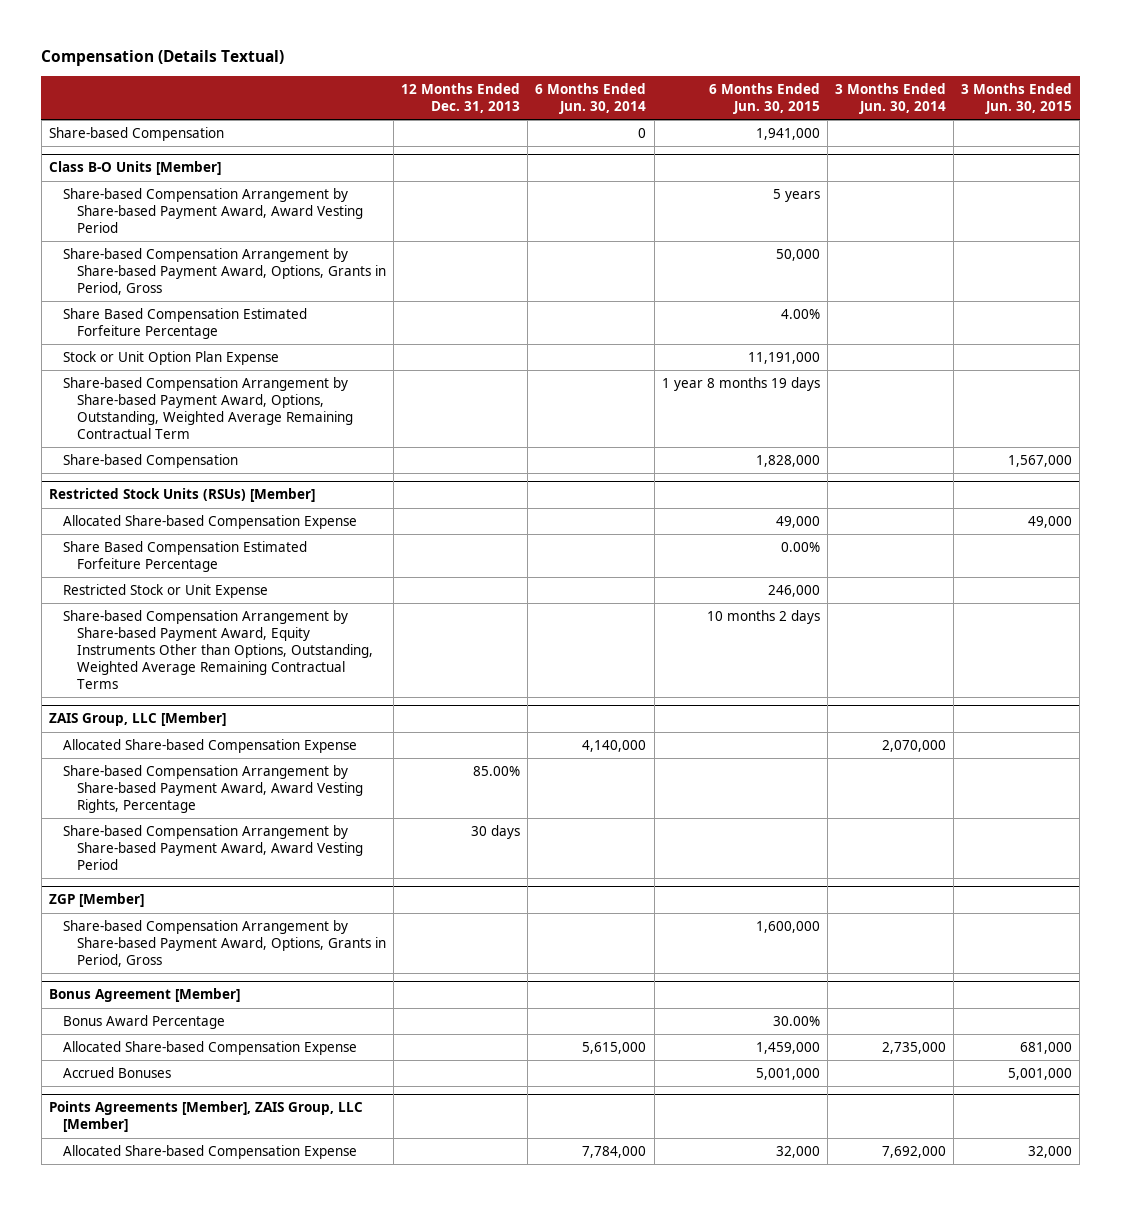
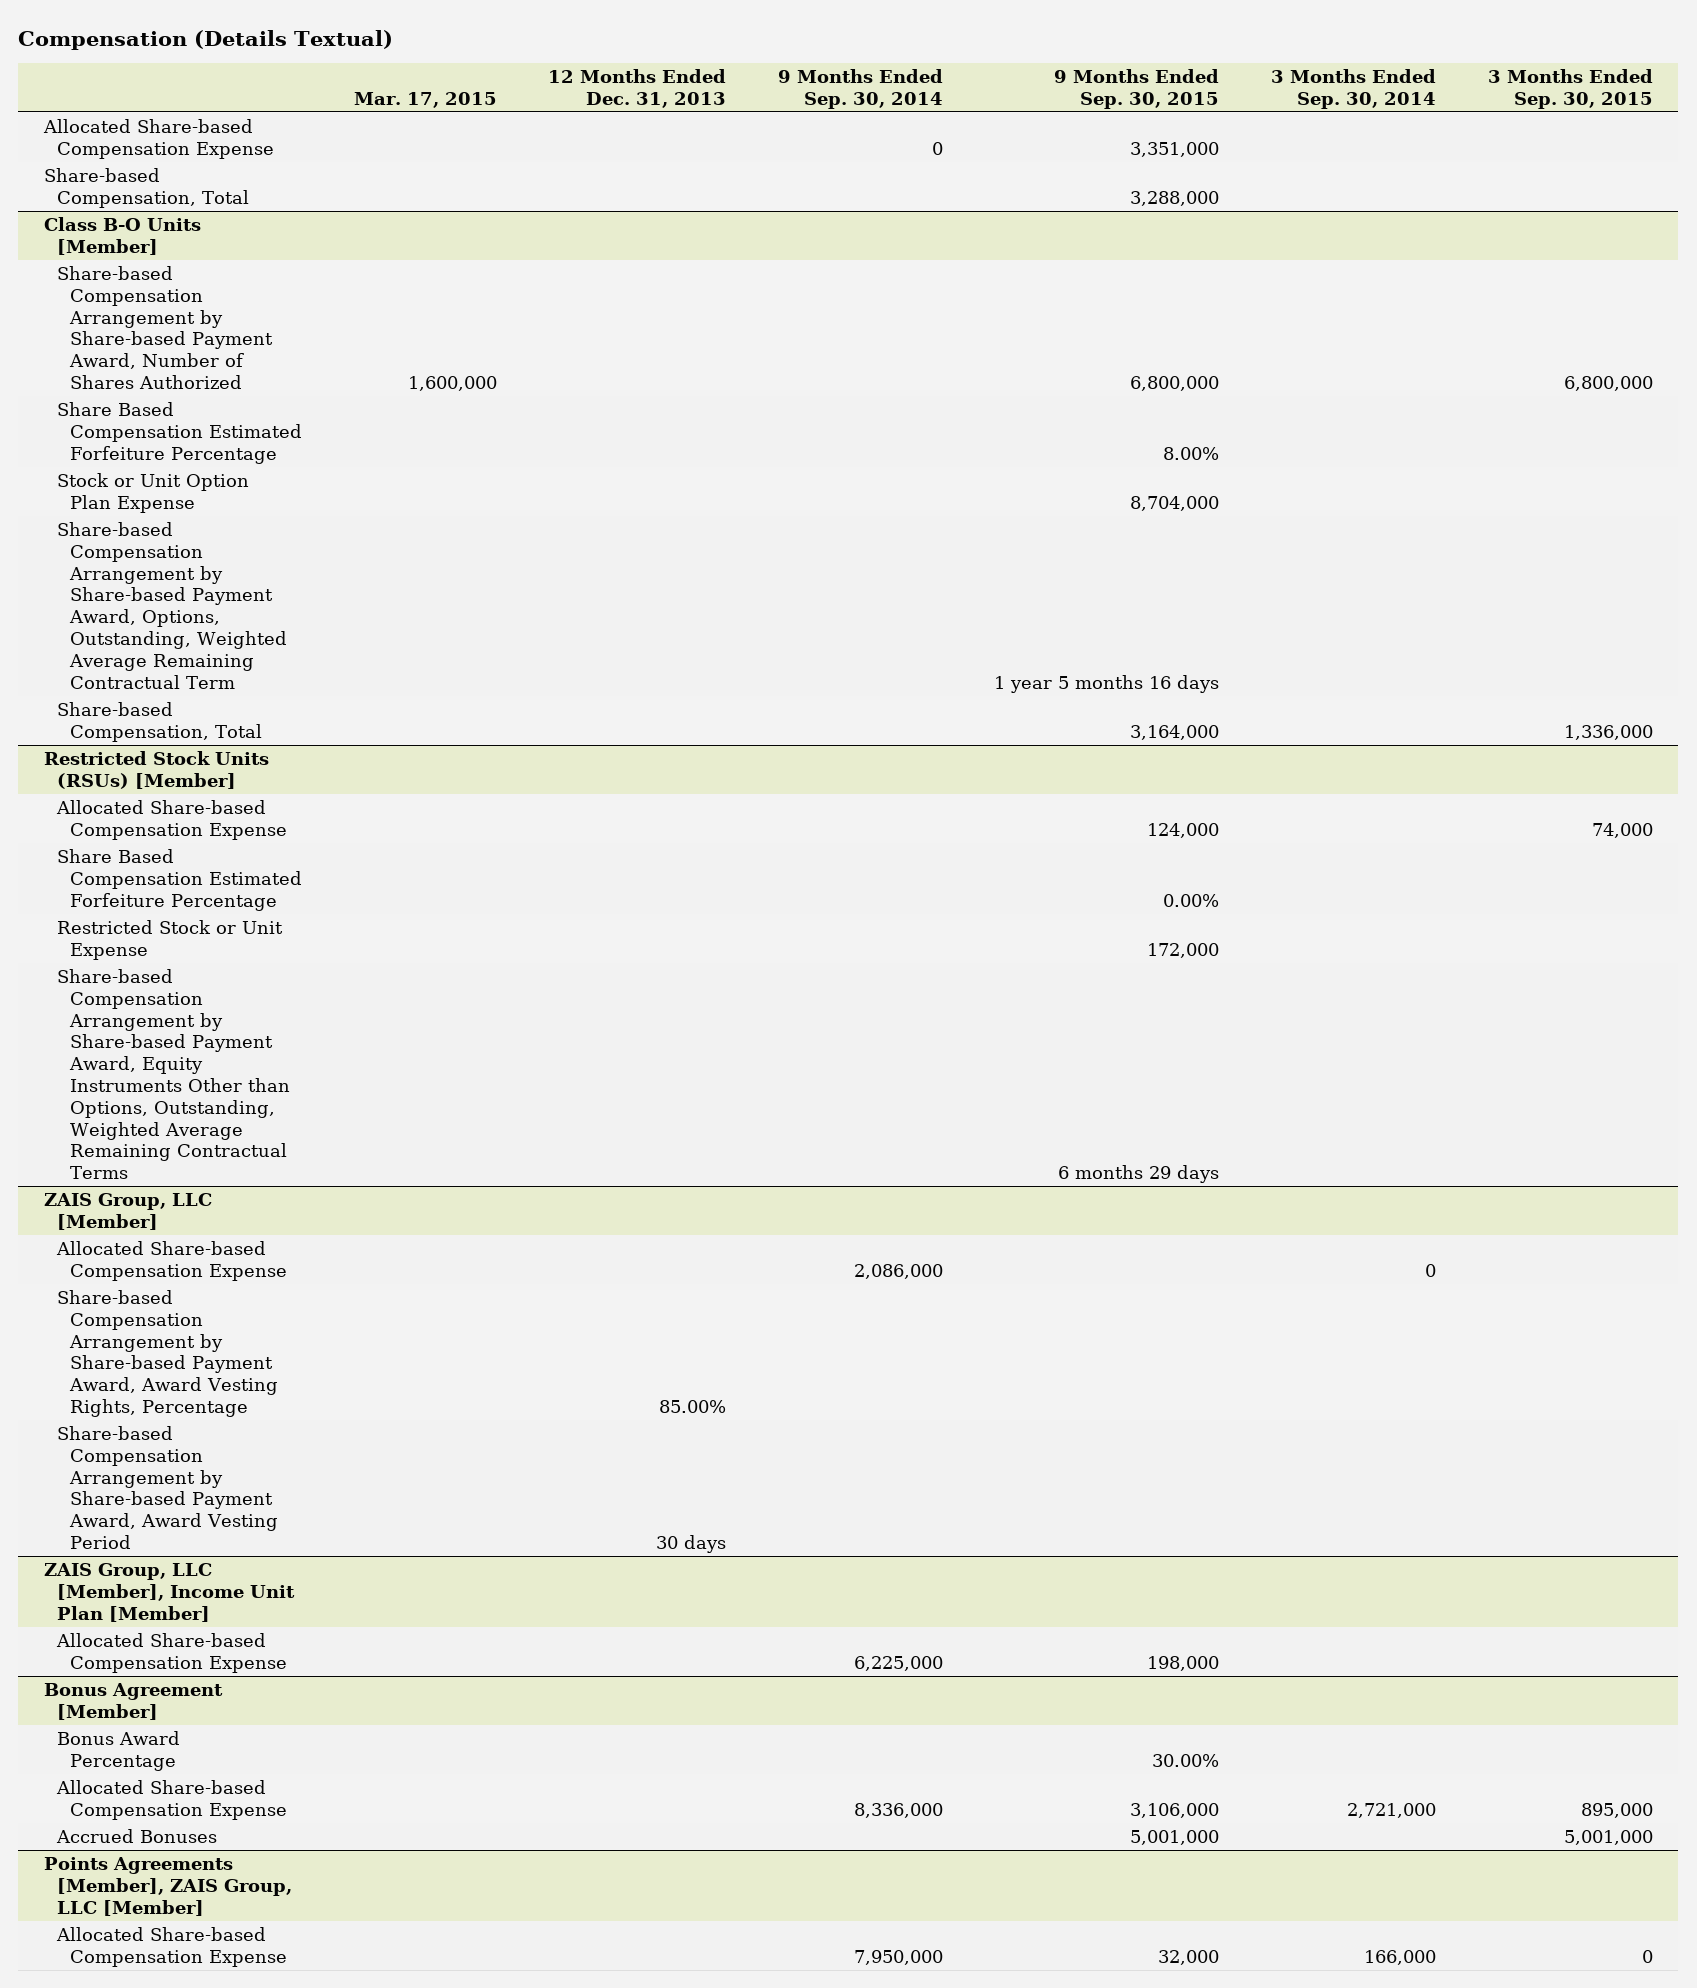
- | 12 Months Ended Dec. 31, 2013 | 6 Months Ended Jun. 30, 2014 | 6 Months Ended Jun. 30, 2015 | 3 Months Ended Jun. 30, 2014 | 3 Months Ended Jun. 30, 2015
+ | Mar. 17, 2015 | 12 Months Ended Dec. 31, 2013 | 9 Months Ended Sep. 30, 2014 | 9 Months Ended Sep. 30, 2015 | 3 Months Ended Sep. 30, 2014 | 3 Months Ended Sep. 30, 2015
- Share-based Compensation | | 0 | 1,941,000 | |
+ Allocated Share-based Compensation Expense | | | 0 | 3,351,000 | |
+ Share-based Compensation, Total | | | | 3,288,000 | |
@ Class B-O Units [Member]
- Share-based Compensation Arrangement by Share-based Payment Award, Award Vesting Period | | | 5 years | |
- Share-based Compensation Arrangement by Share-based Payment Award, Options, Grants in Period, Gross | | | 50,000 | |
+ Share-based Compensation Arrangement by Share-based Payment Award, Number of Shares Authorized | 1,600,000 | | | 6,800,000 | | 6,800,000
- Share-based Compensation | | | 1,828,000 | | 1,567,000
+ Share-based Compensation, Total | | | | 3,164,000 | | 1,336,000
- ZGP [Member]
- Share-based Compensation Arrangement by Share-based Payment Award, Options, Grants in Period, Gross | | | 1,600,000 | |
+ ZAIS Group, LLC [Member], Income Unit Plan [Member]
+ Allocated Share-based Compensation Expense | | | 6,225,000 | 198,000 | |

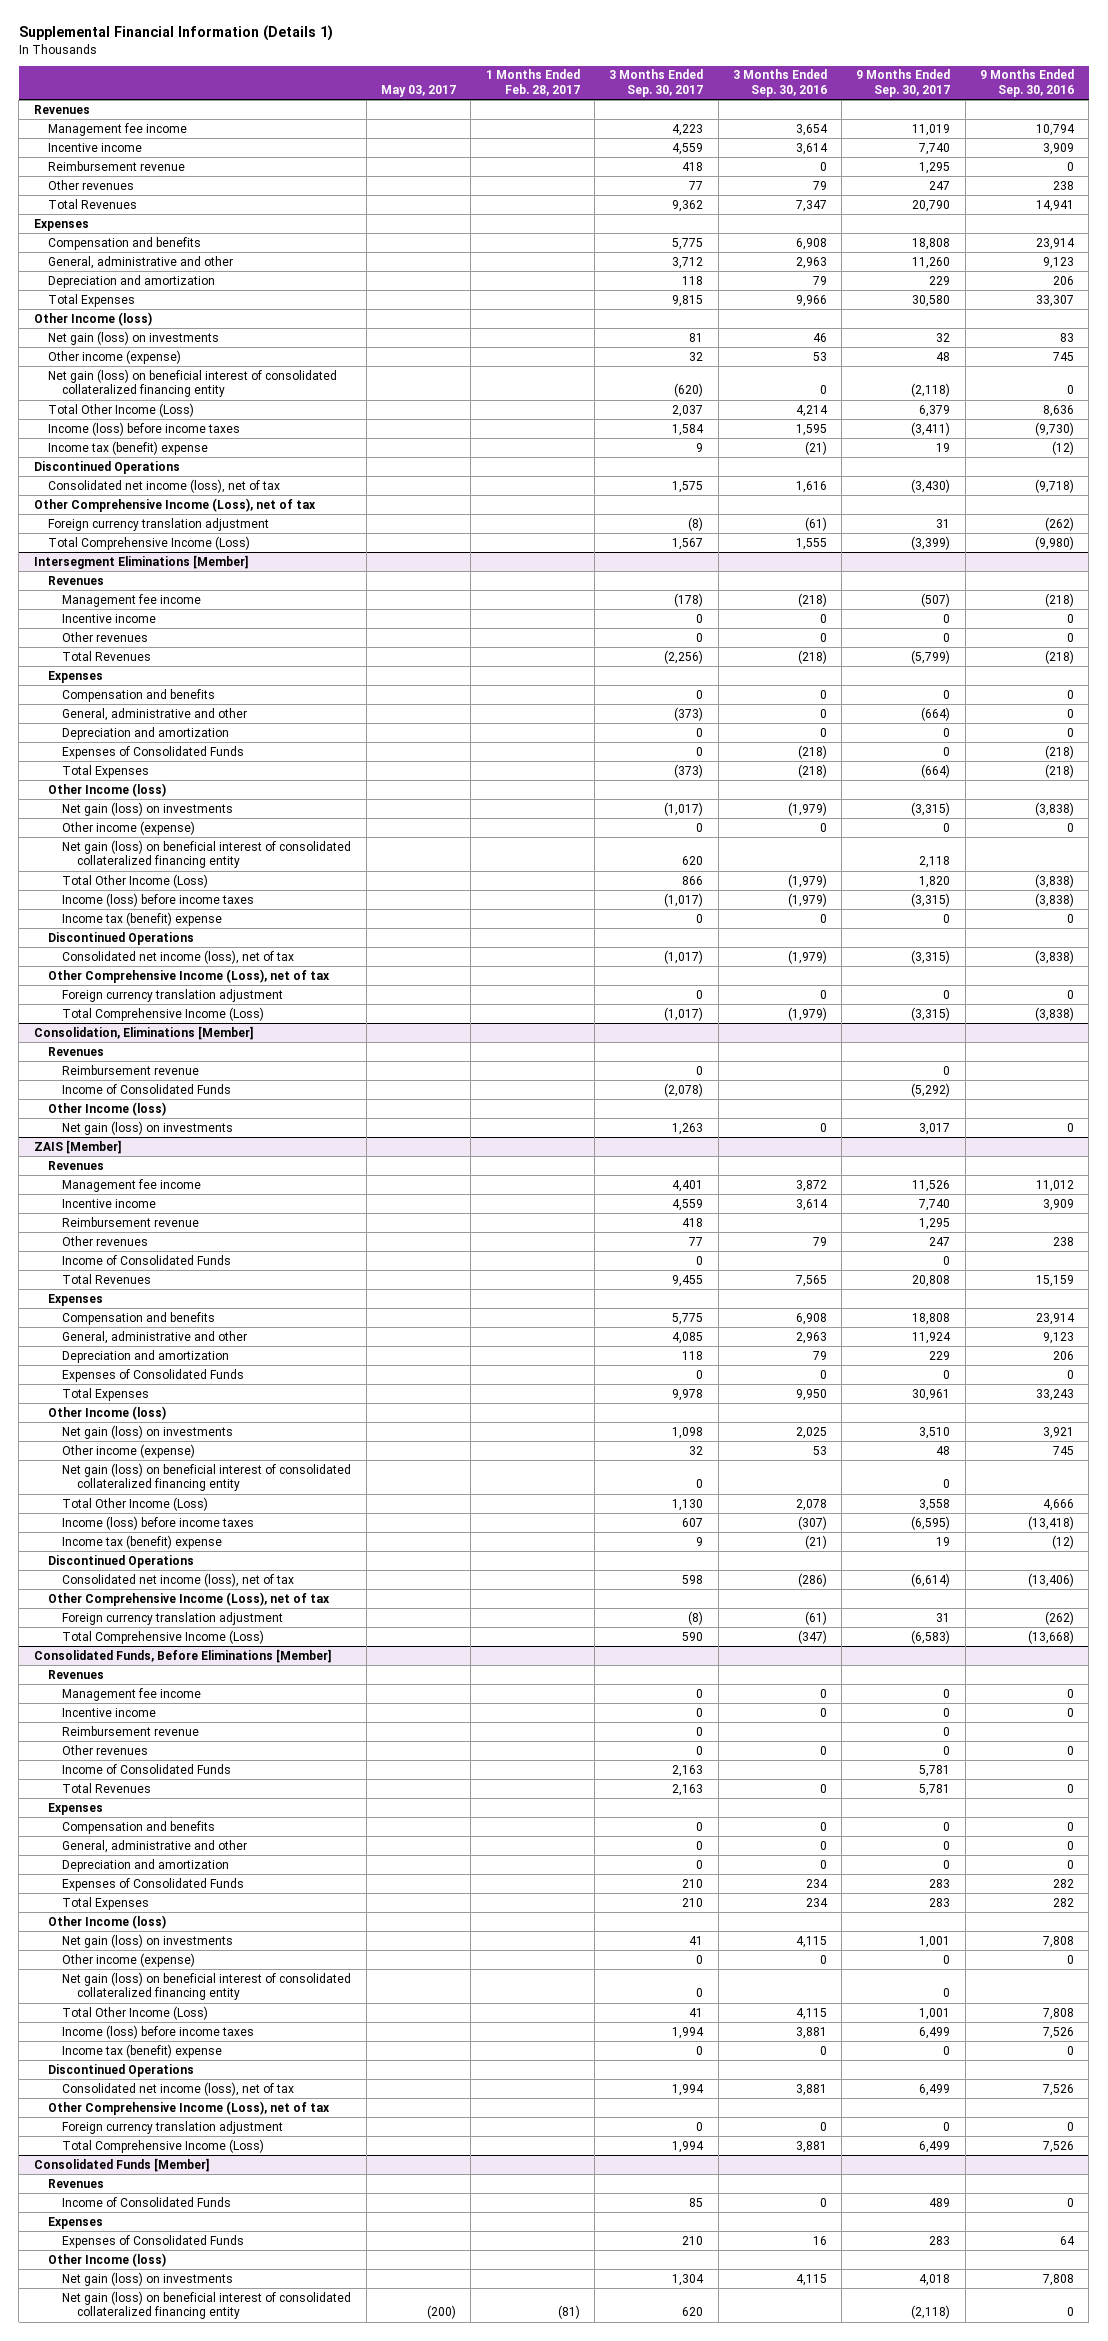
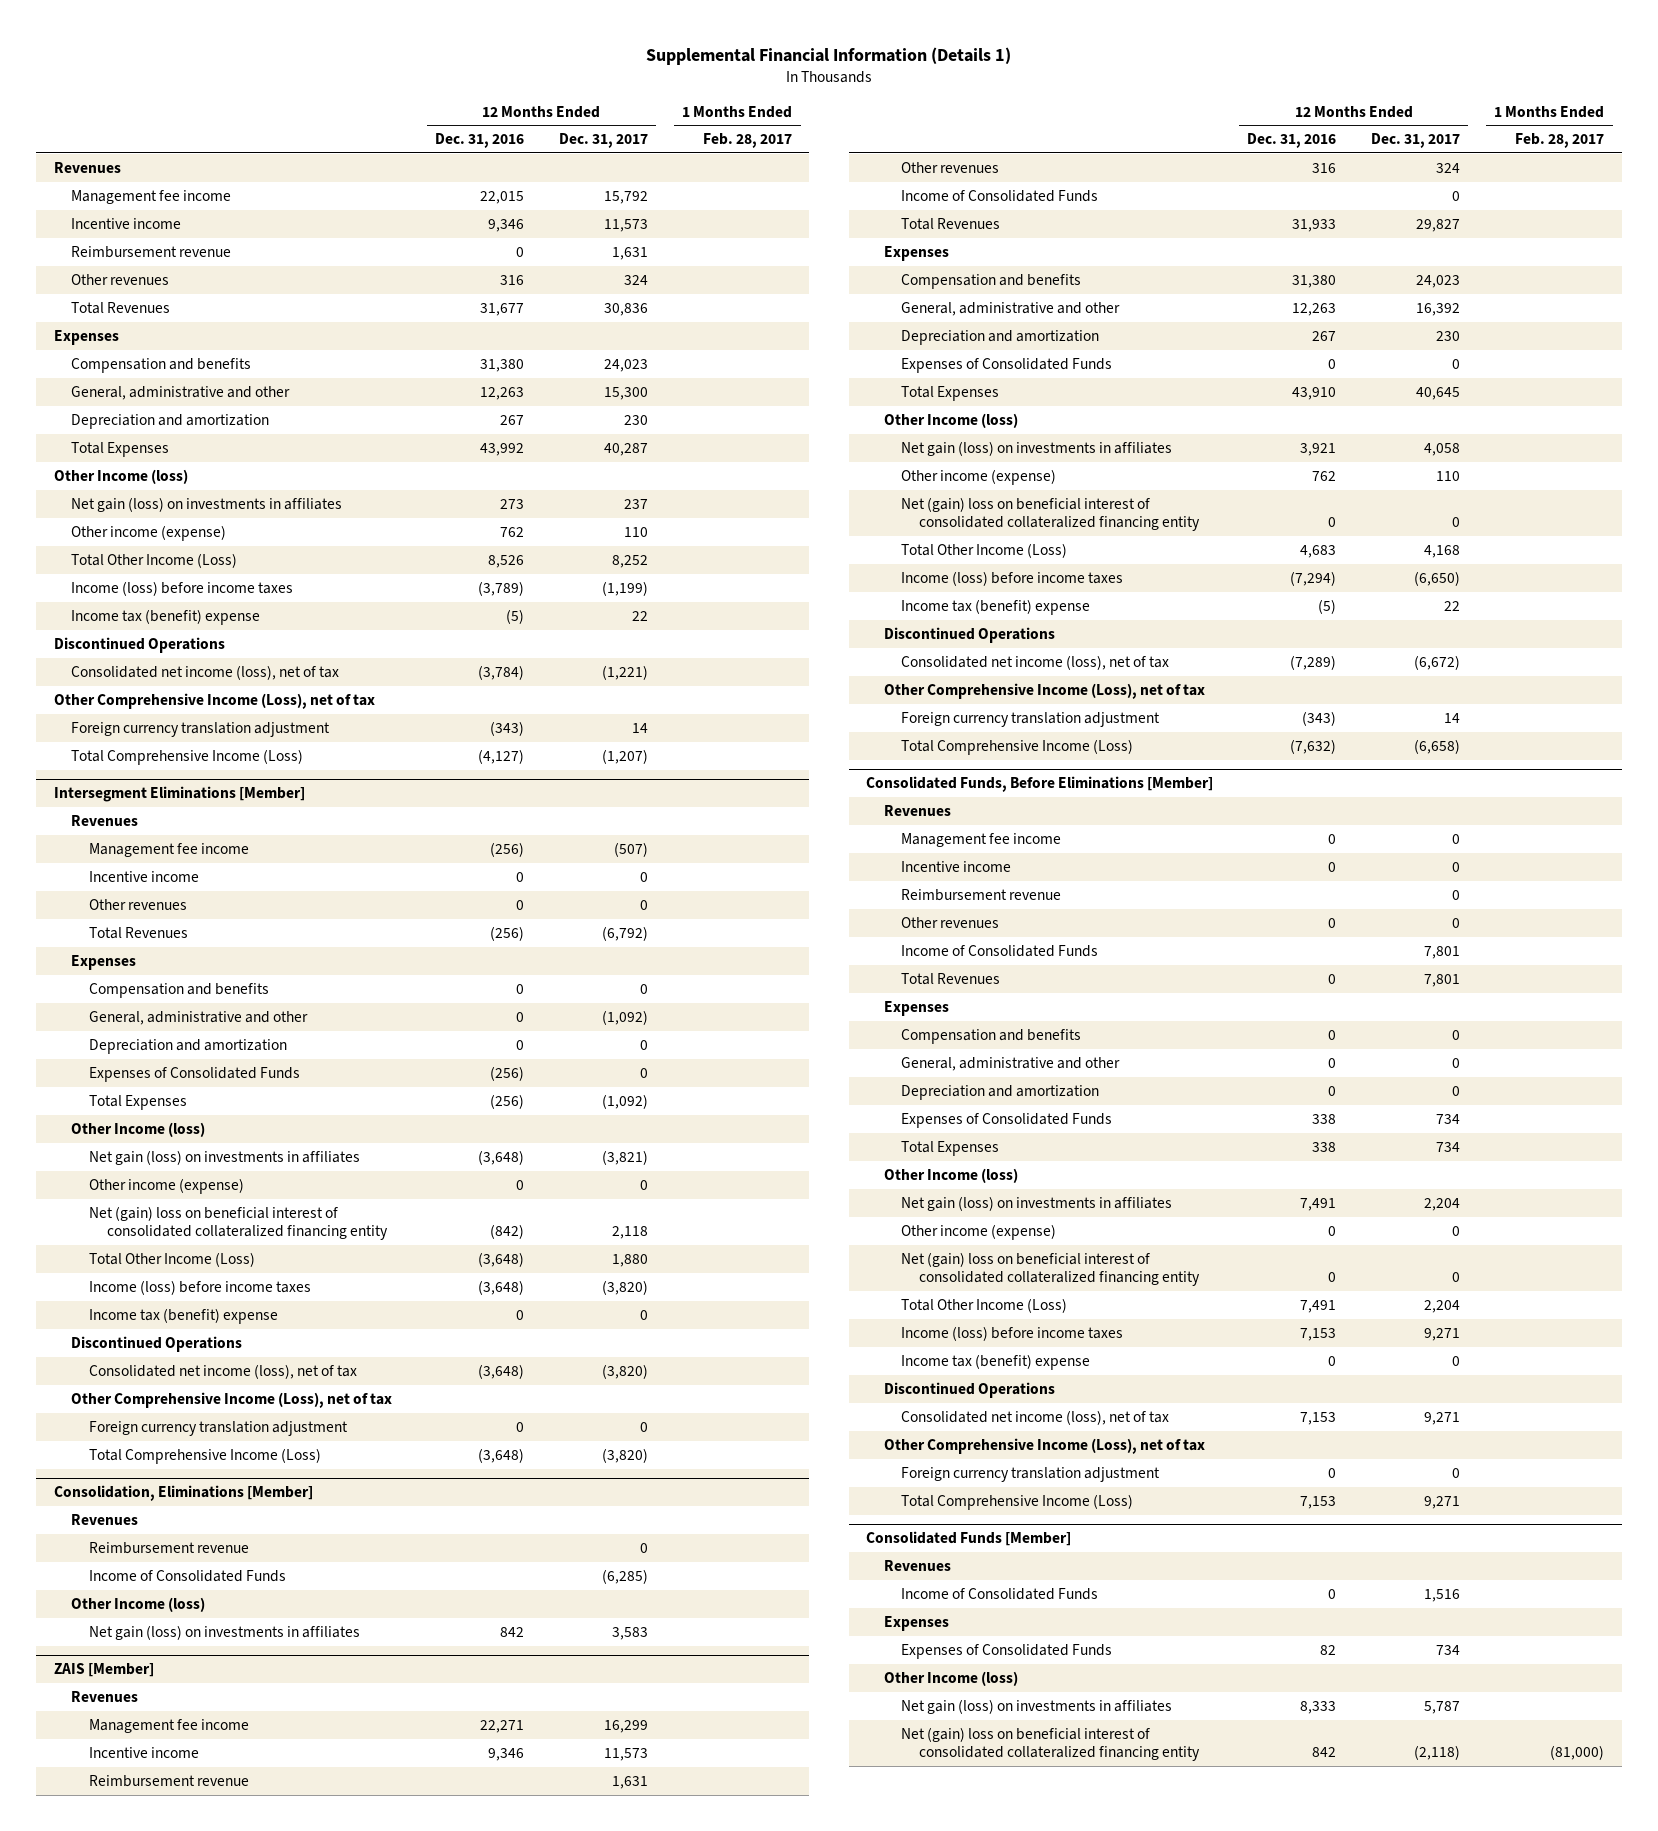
- | May 03, 2017 | 1 Months Ended Feb. 28, 2017 | 3 Months Ended Sep. 30, 2017 | 3 Months Ended Sep. 30, 2016 | 9 Months Ended Sep. 30, 2017 | 9 Months Ended Sep. 30, 2016
+ | 12 Months Ended Dec. 31, 2016 | 12 Months Ended Dec. 31, 2017 | 1 Months Ended Feb. 28, 2017
- Net gain (loss) on investments | | | 81 | 46 | 32 | 83
+ Net gain (loss) on investments in affiliates | 273 | 237 |
- Net gain (loss) on beneficial interest of consolidated collateralized financing entity | | | (620) | 0 | (2,118) | 0
@ Intersegment Eliminations [Member]
- Net gain (loss) on investments | | | (1,017) | (1,979) | (3,315) | (3,838)
+ Net gain (loss) on investments in affiliates | (3,648) | (3,821) |
- Net gain (loss) on beneficial interest of consolidated collateralized financing entity | | | 620 | | 2,118 |
+ Net (gain) loss on beneficial interest of consolidated collateralized financing entity | (842) | 2,118 |
@ Consolidation, Eliminations [Member]
- Net gain (loss) on investments | | | 1,263 | 0 | 3,017 | 0
+ Net gain (loss) on investments in affiliates | 842 | 3,583 |
@ ZAIS [Member]
- Net gain (loss) on investments | | | 1,098 | 2,025 | 3,510 | 3,921
+ Net gain (loss) on investments in affiliates | 3,921 | 4,058 |
- Net gain (loss) on beneficial interest of consolidated collateralized financing entity | | | 0 | | 0 |
+ Net (gain) loss on beneficial interest of consolidated collateralized financing entity | 0 | 0 |
@ Consolidated Funds, Before Eliminations [Member]
- Net gain (loss) on investments | | | 41 | 4,115 | 1,001 | 7,808
+ Net gain (loss) on investments in affiliates | 7,491 | 2,204 |
- Net gain (loss) on beneficial interest of consolidated collateralized financing entity | | | 0 | | 0 |
+ Net (gain) loss on beneficial interest of consolidated collateralized financing entity | 0 | 0 |
@ Consolidated Funds [Member]
- Net gain (loss) on investments | | | 1,304 | 4,115 | 4,018 | 7,808
- Net gain (loss) on beneficial interest of consolidated collateralized financing entity | (200) | (81) | 620 | | (2,118) | 0
+ Net gain (loss) on investments in affiliates | 8,333 | 5,787 |
+ Net (gain) loss on beneficial interest of consolidated collateralized financing entity | 842 | (2,118) | (81,000)

